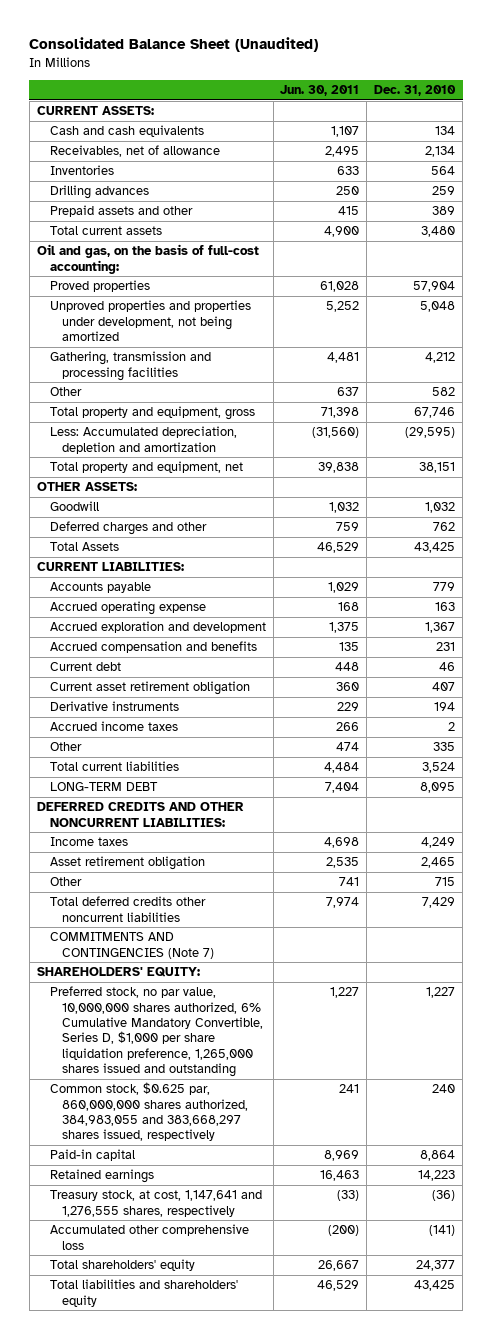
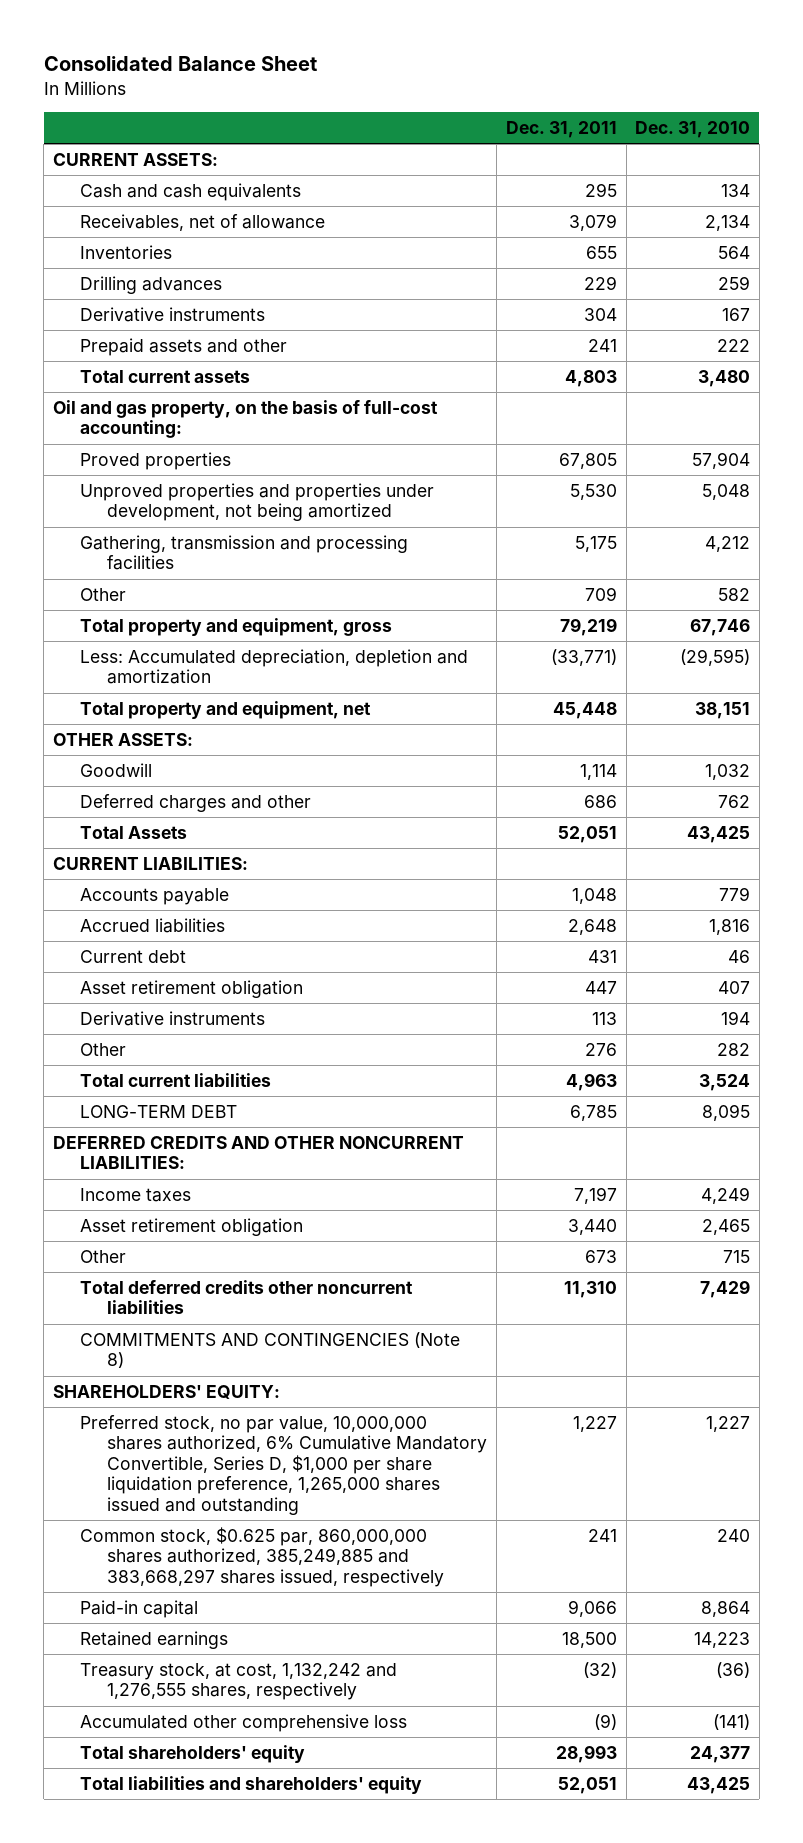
- Consolidated Balance Sheet (Unaudited)
+ Consolidated Balance Sheet
- | Jun. 30, 2011 | Dec. 31, 2010
+ | Dec. 31, 2011 | Dec. 31, 2010
- Prepaid assets and other | 415 | 389
+ Derivative instruments | 304 | 167
+ Prepaid assets and other | 241 | 222
- Oil and gas, on the basis of full-cost accounting:
+ Oil and gas property, on the basis of full-cost accounting:
- Accrued operating expense | 168 | 163
- Accrued exploration and development | 1,375 | 1,367
- Accrued compensation and benefits | 135 | 231
+ Accrued liabilities | 2,648 | 1,816
- Current asset retirement obligation | 360 | 407
+ Asset retirement obligation | 447 | 407
- Accrued income taxes | 266 | 2
- Other | 474 | 335
+ Other | 276 | 282
- COMMITMENTS AND CONTINGENCIES (Note 7)
+ COMMITMENTS AND CONTINGENCIES (Note 8)
- Common stock, $0.625 par, 860,000,000 shares authorized, 384,983,055 and 383,668,297 shares issued, respectively | 241 | 240
+ Common stock, $0.625 par, 860,000,000 shares authorized, 385,249,885 and 383,668,297 shares issued, respectively | 241 | 240
- Treasury stock, at cost, 1,147,641 and 1,276,555 shares, respectively | (33) | (36)
+ Treasury stock, at cost, 1,132,242 and 1,276,555 shares, respectively | (32) | (36)

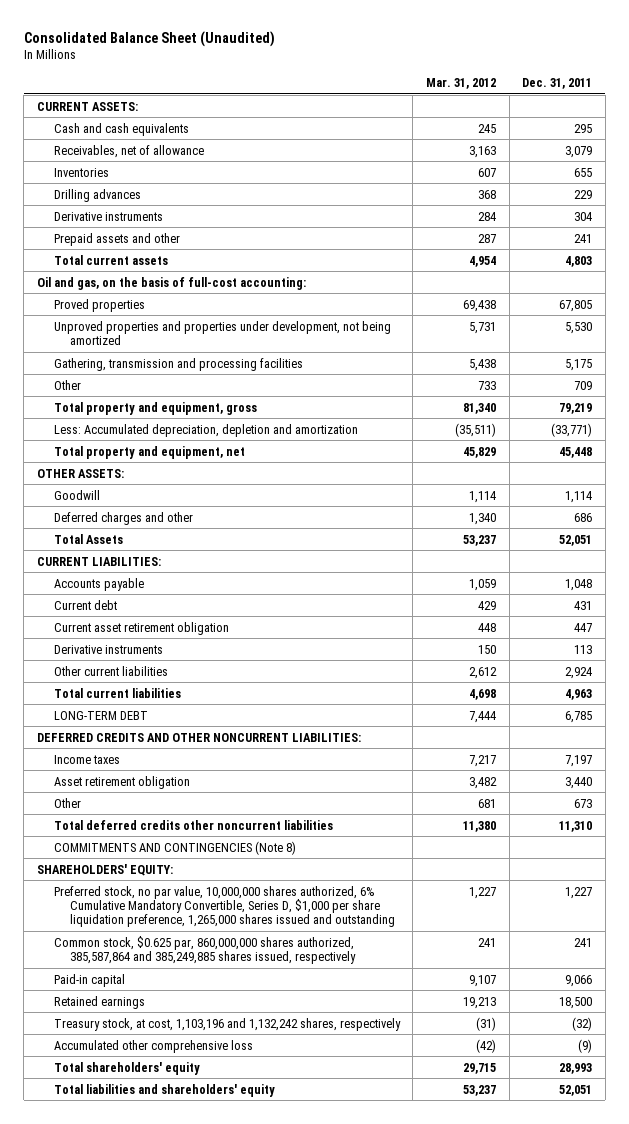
- Consolidated Balance Sheet
+ Consolidated Balance Sheet (Unaudited)
- | Dec. 31, 2011 | Dec. 31, 2010
+ | Mar. 31, 2012 | Dec. 31, 2011
- Oil and gas property, on the basis of full-cost accounting:
+ Oil and gas, on the basis of full-cost accounting:
- Accrued liabilities | 2,648 | 1,816
- Asset retirement obligation | 447 | 407
+ Current asset retirement obligation | 448 | 447
- Other | 276 | 282
+ Other current liabilities | 2,612 | 2,924
- Common stock, $0.625 par, 860,000,000 shares authorized, 385,249,885 and 383,668,297 shares issued, respectively | 241 | 240
+ Common stock, $0.625 par, 860,000,000 shares authorized, 385,587,864 and 385,249,885 shares issued, respectively | 241 | 241
- Treasury stock, at cost, 1,132,242 and 1,276,555 shares, respectively | (32) | (36)
+ Treasury stock, at cost, 1,103,196 and 1,132,242 shares, respectively | (31) | (32)

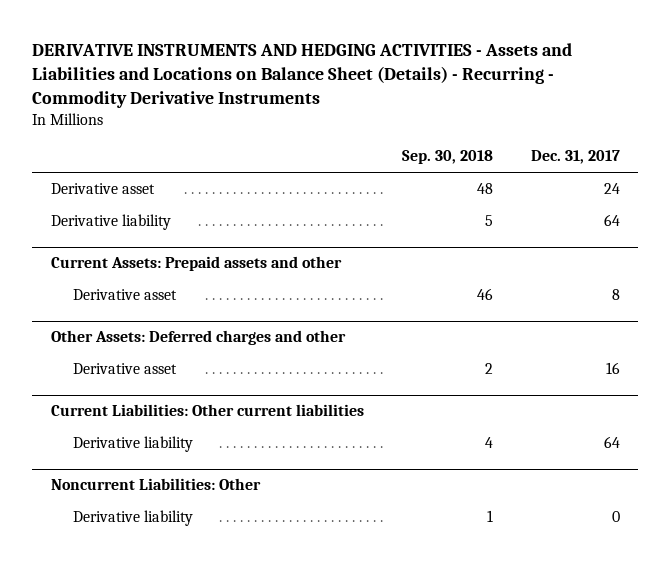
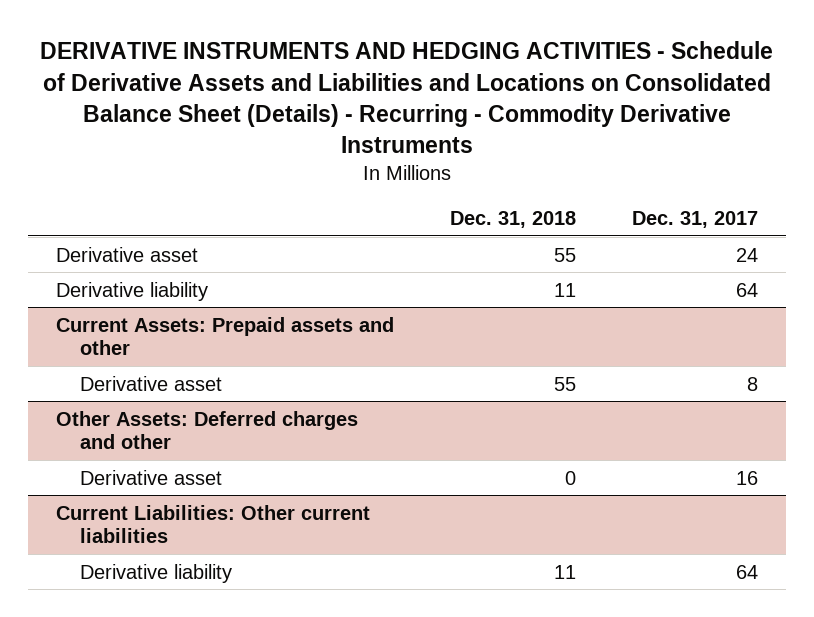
- DERIVATIVE INSTRUMENTS AND HEDGING ACTIVITIES - Assets and Liabilities and Locations on Balance Sheet (Details) - Recurring - Commodity Derivative Instruments
+ DERIVATIVE INSTRUMENTS AND HEDGING ACTIVITIES - Schedule of Derivative Assets and Liabilities and Locations on Consolidated Balance Sheet (Details) - Recurring - Commodity Derivative Instruments
- | Sep. 30, 2018 | Dec. 31, 2017
+ | Dec. 31, 2018 | Dec. 31, 2017
- Noncurrent Liabilities: Other
- Derivative liability | 1 | 0

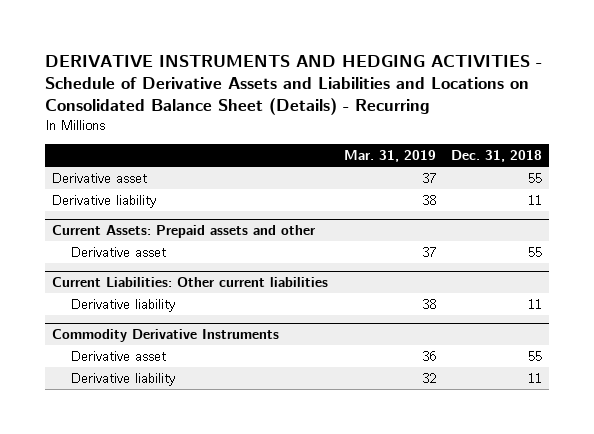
- DERIVATIVE INSTRUMENTS AND HEDGING ACTIVITIES - Schedule of Derivative Assets and Liabilities and Locations on Consolidated Balance Sheet (Details) - Recurring - Commodity Derivative Instruments
+ DERIVATIVE INSTRUMENTS AND HEDGING ACTIVITIES - Schedule of Derivative Assets and Liabilities and Locations on Consolidated Balance Sheet (Details) - Recurring
- | Dec. 31, 2018 | Dec. 31, 2017
+ | Mar. 31, 2019 | Dec. 31, 2018
- Other Assets: Deferred charges and other
- Derivative asset | 0 | 16
+ Commodity Derivative Instruments
+ Derivative asset | 36 | 55
+ Derivative liability | 32 | 11

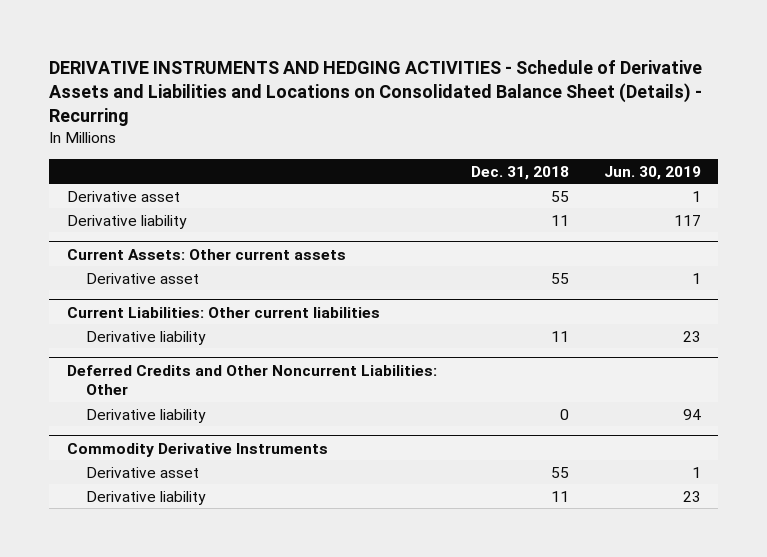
- | Mar. 31, 2019 | Dec. 31, 2018
+ | Dec. 31, 2018 | Jun. 30, 2019
- Current Assets: Prepaid assets and other
+ Current Assets: Other current assets
+ Deferred Credits and Other Noncurrent Liabilities: Other
+ Derivative liability | 0 | 94

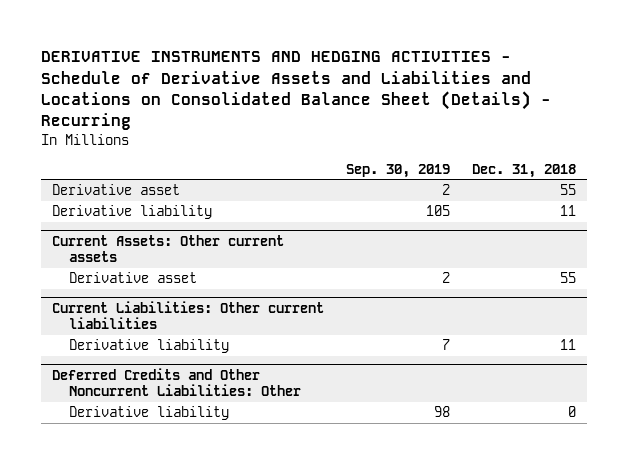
- | Dec. 31, 2018 | Jun. 30, 2019
+ | Sep. 30, 2019 | Dec. 31, 2018
- Commodity Derivative Instruments
- Derivative asset | 55 | 1
- Derivative liability | 11 | 23

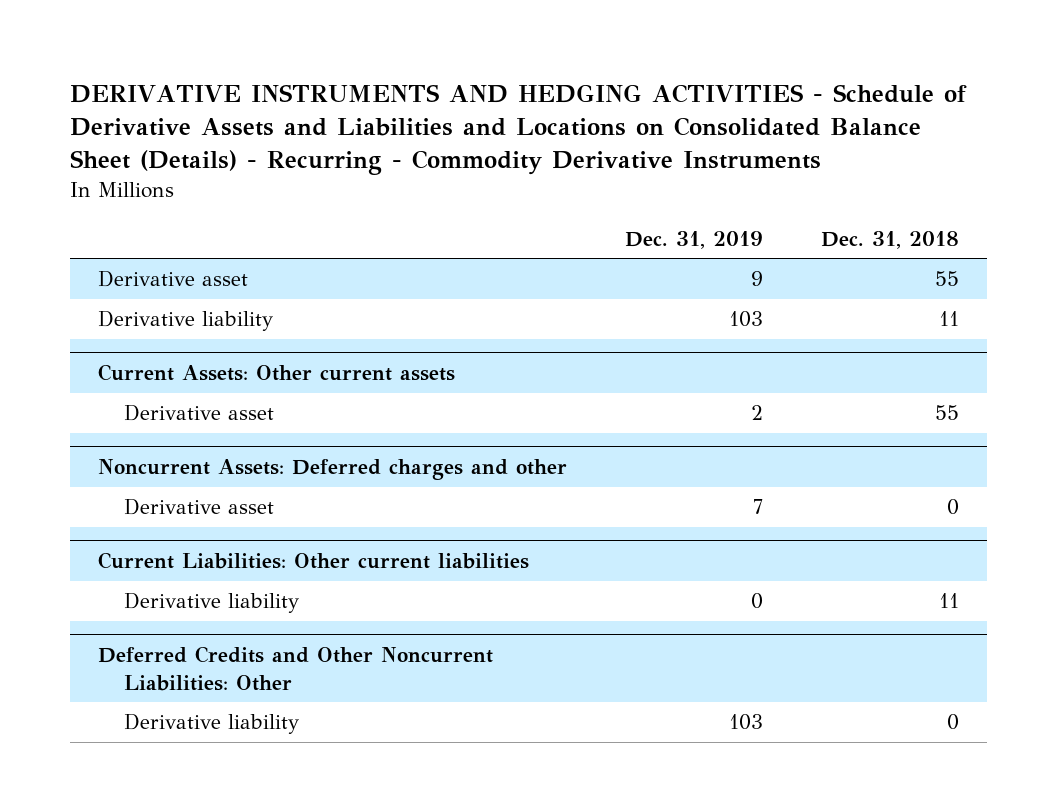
- DERIVATIVE INSTRUMENTS AND HEDGING ACTIVITIES - Schedule of Derivative Assets and Liabilities and Locations on Consolidated Balance Sheet (Details) - Recurring
+ DERIVATIVE INSTRUMENTS AND HEDGING ACTIVITIES - Schedule of Derivative Assets and Liabilities and Locations on Consolidated Balance Sheet (Details) - Recurring - Commodity Derivative Instruments
- | Sep. 30, 2019 | Dec. 31, 2018
+ | Dec. 31, 2019 | Dec. 31, 2018
+ Noncurrent Assets: Deferred charges and other
+ Derivative asset | 7 | 0

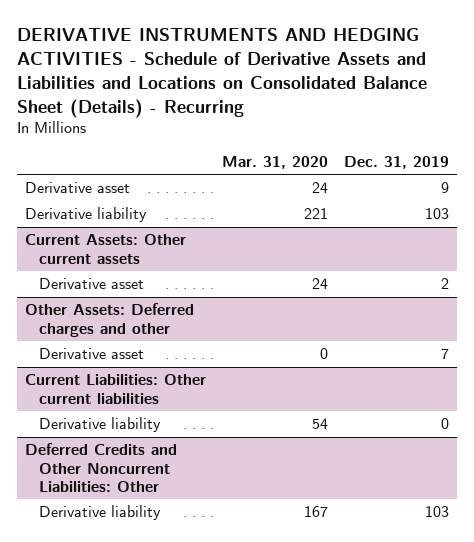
- DERIVATIVE INSTRUMENTS AND HEDGING ACTIVITIES - Schedule of Derivative Assets and Liabilities and Locations on Consolidated Balance Sheet (Details) - Recurring - Commodity Derivative Instruments
+ DERIVATIVE INSTRUMENTS AND HEDGING ACTIVITIES - Schedule of Derivative Assets and Liabilities and Locations on Consolidated Balance Sheet (Details) - Recurring
- | Dec. 31, 2019 | Dec. 31, 2018
+ | Mar. 31, 2020 | Dec. 31, 2019
- Noncurrent Assets: Deferred charges and other
+ Other Assets: Deferred charges and other

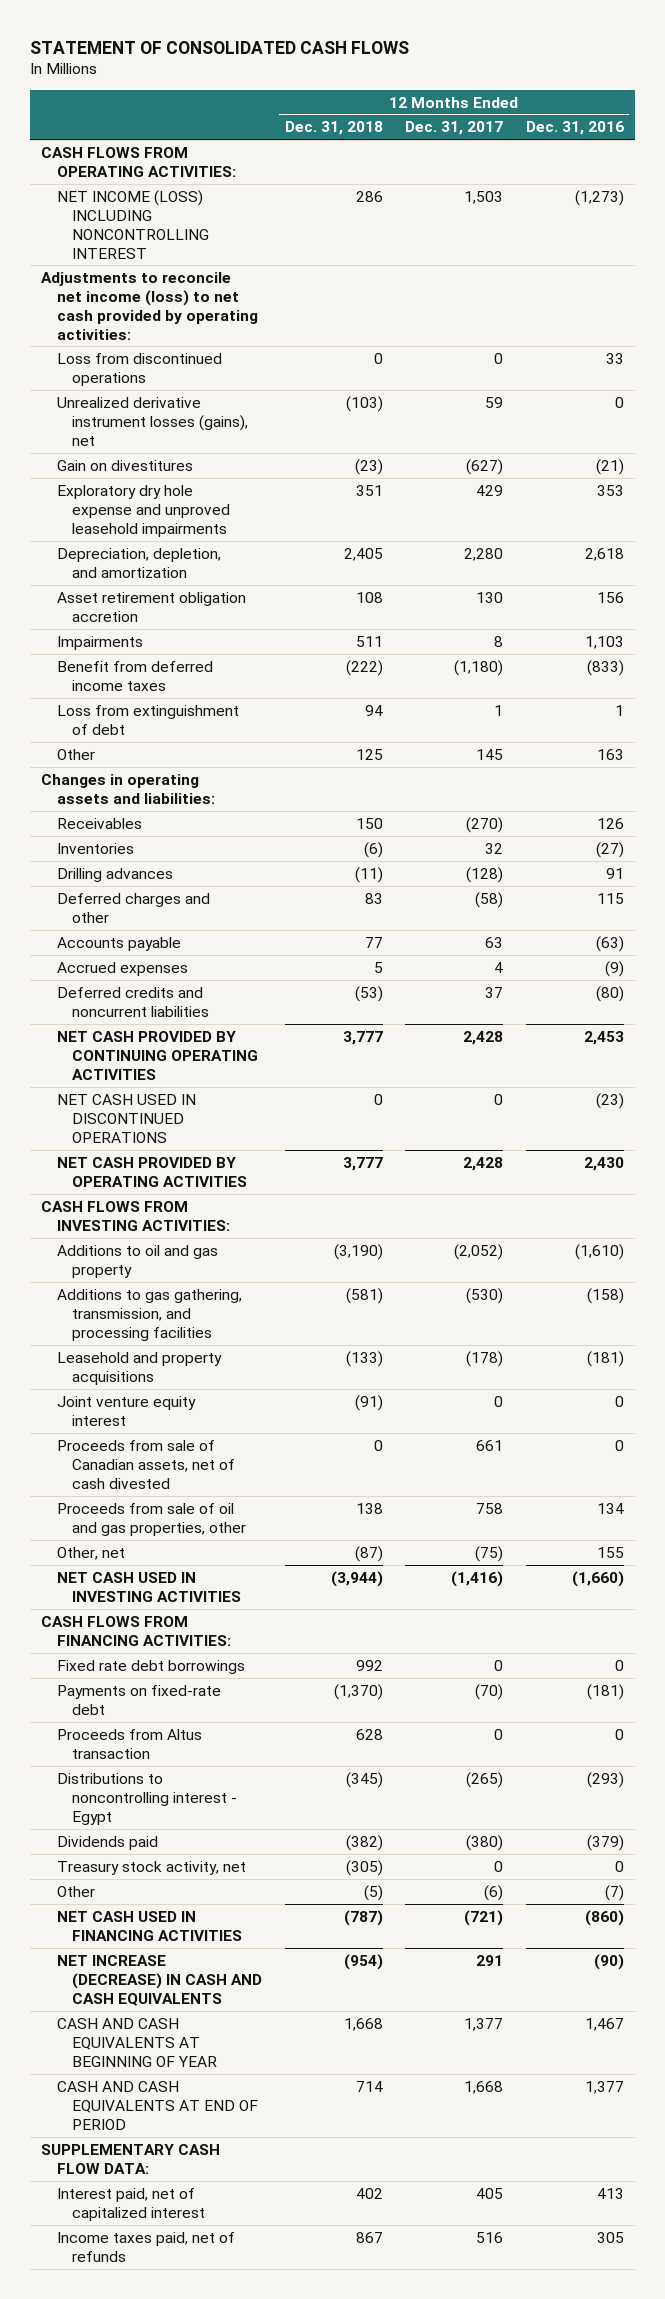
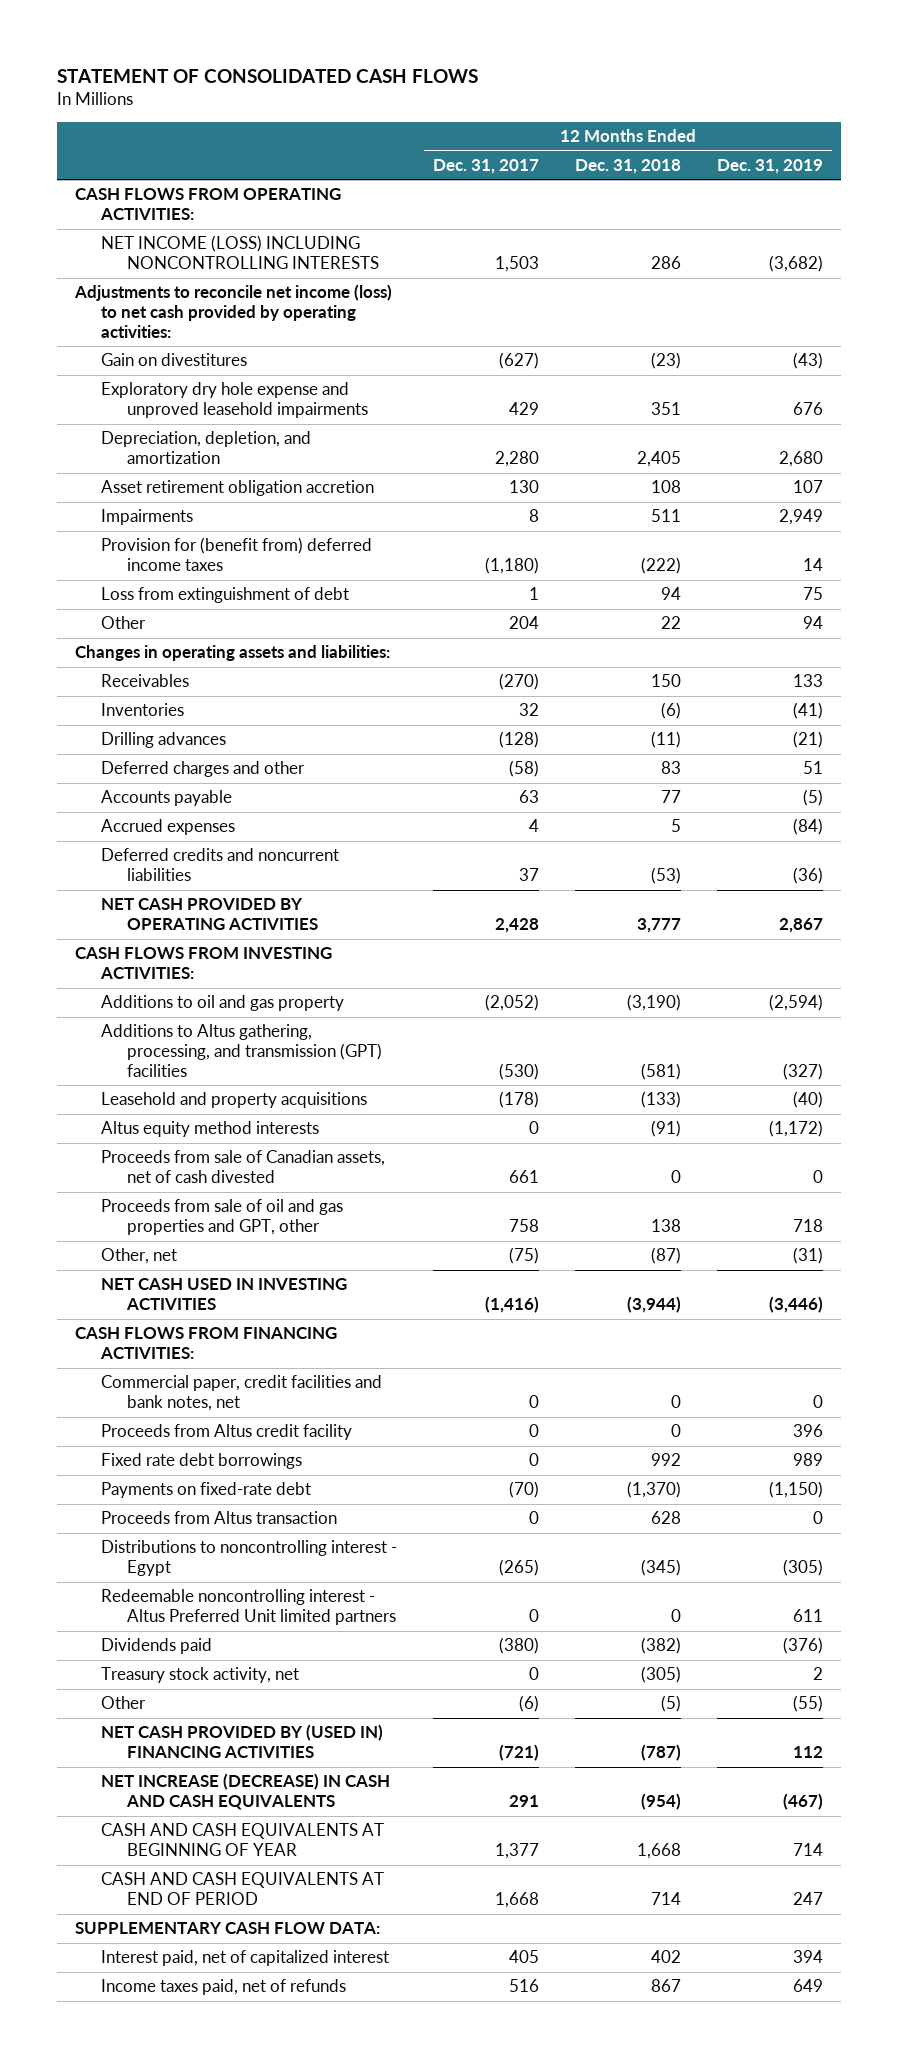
- | 12 Months Ended Dec. 31, 2018 | 12 Months Ended Dec. 31, 2017 | 12 Months Ended Dec. 31, 2016
+ | 12 Months Ended Dec. 31, 2017 | 12 Months Ended Dec. 31, 2018 | 12 Months Ended Dec. 31, 2019
- NET INCOME (LOSS) INCLUDING NONCONTROLLING INTEREST | 286 | 1,503 | (1,273)
+ NET INCOME (LOSS) INCLUDING NONCONTROLLING INTERESTS | 1,503 | 286 | (3,682)
- Loss from discontinued operations | 0 | 0 | 33
- Unrealized derivative instrument losses (gains), net | (103) | 59 | 0
- Benefit from deferred income taxes | (222) | (1,180) | (833)
+ Provision for (benefit from) deferred income taxes | (1,180) | (222) | 14
- Other | 125 | 145 | 163
+ Other | 204 | 22 | 94
- NET CASH PROVIDED BY CONTINUING OPERATING ACTIVITIES | 3,777 | 2,428 | 2,453
- NET CASH USED IN DISCONTINUED OPERATIONS | 0 | 0 | (23)
- Additions to gas gathering, transmission, and processing facilities | (581) | (530) | (158)
+ Additions to Altus gathering, processing, and transmission (GPT) facilities | (530) | (581) | (327)
- Joint venture equity interest | (91) | 0 | 0
+ Altus equity method interests | 0 | (91) | (1,172)
- Proceeds from sale of oil and gas properties, other | 138 | 758 | 134
+ Proceeds from sale of oil and gas properties and GPT, other | 758 | 138 | 718
+ Commercial paper, credit facilities and bank notes, net | 0 | 0 | 0
+ Proceeds from Altus credit facility | 0 | 0 | 396
+ Redeemable noncontrolling interest - Altus Preferred Unit limited partners | 0 | 0 | 611
- NET CASH USED IN FINANCING ACTIVITIES | (787) | (721) | (860)
+ NET CASH PROVIDED BY (USED IN) FINANCING ACTIVITIES | (721) | (787) | 112

